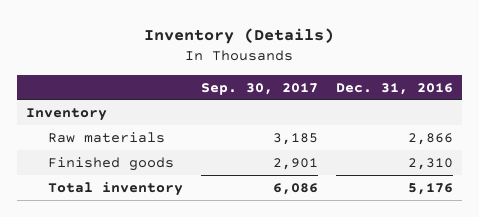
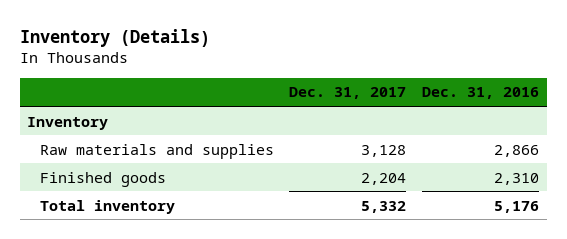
- | Sep. 30, 2017 | Dec. 31, 2016
+ | Dec. 31, 2017 | Dec. 31, 2016
- Raw materials | 3,185 | 2,866
+ Raw materials and supplies | 3,128 | 2,866

